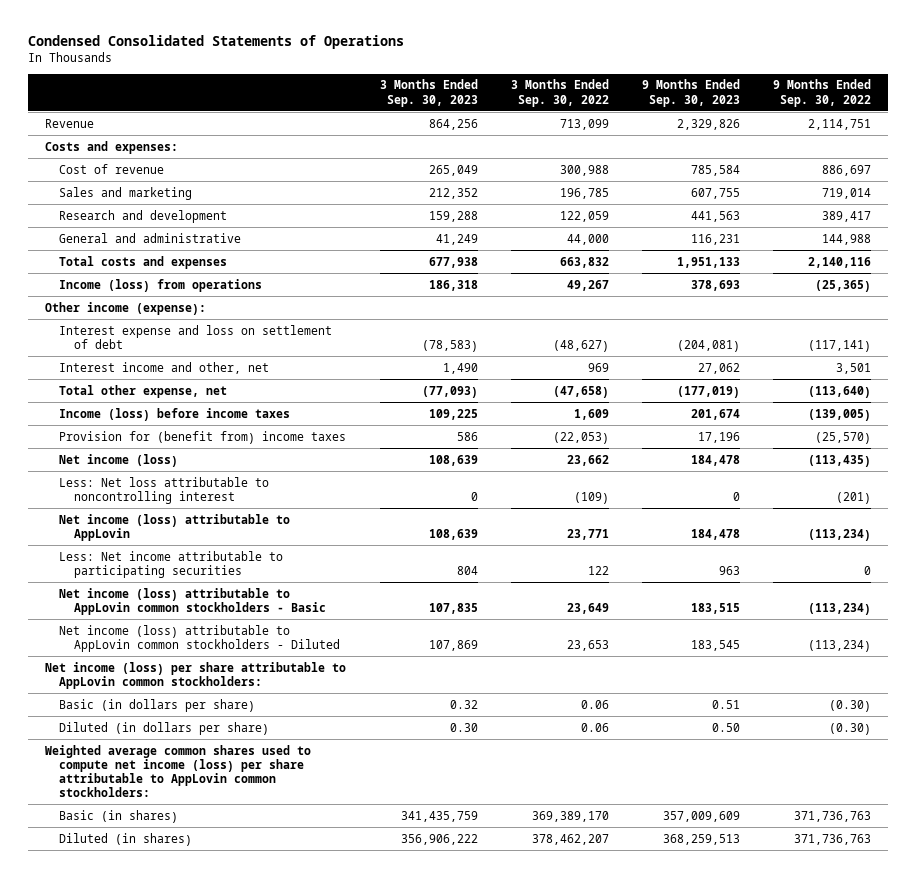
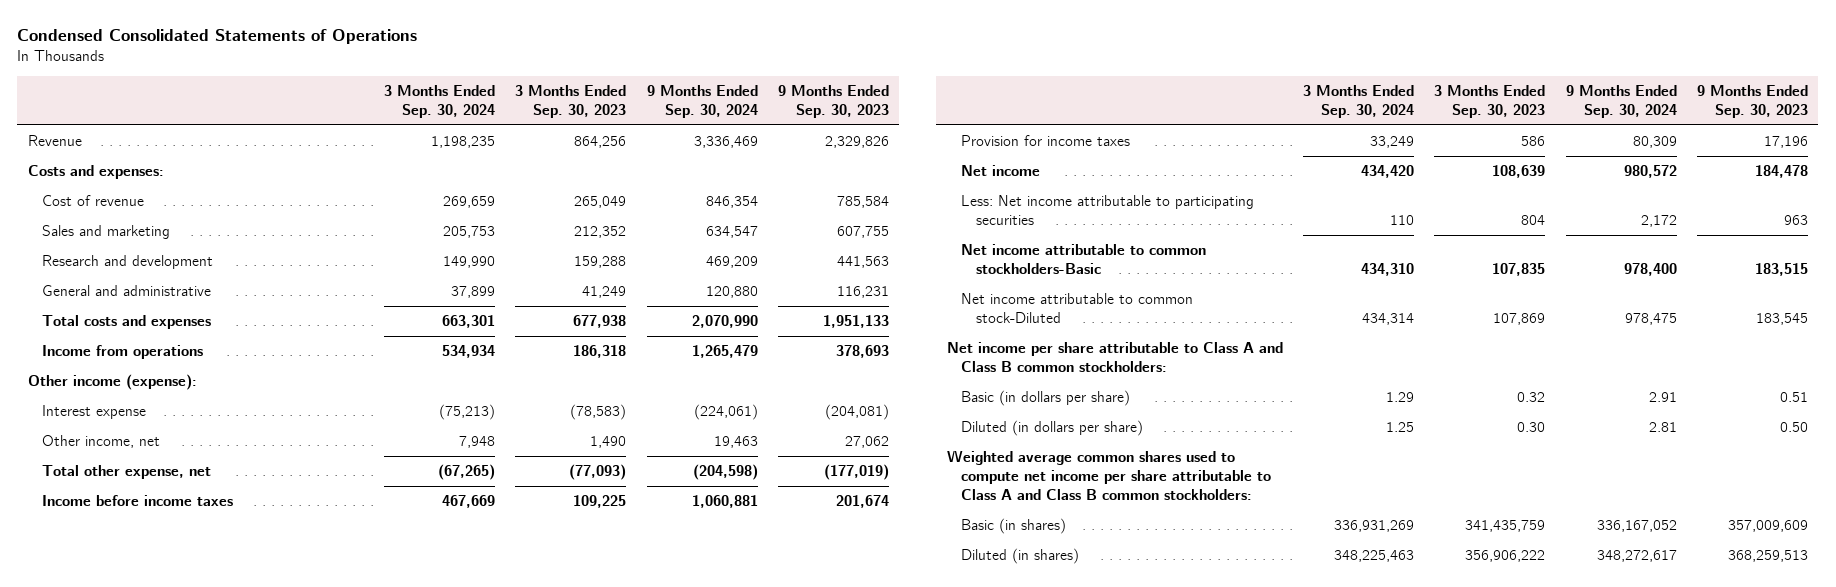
- | 3 Months Ended Sep. 30, 2023 | 3 Months Ended Sep. 30, 2022 | 9 Months Ended Sep. 30, 2023 | 9 Months Ended Sep. 30, 2022
+ | 3 Months Ended Sep. 30, 2024 | 3 Months Ended Sep. 30, 2023 | 9 Months Ended Sep. 30, 2024 | 9 Months Ended Sep. 30, 2023
- Income (loss) from operations | 186,318 | 49,267 | 378,693 | (25,365)
+ Income from operations | 534,934 | 186,318 | 1,265,479 | 378,693
- Interest expense and loss on settlement of debt | (78,583) | (48,627) | (204,081) | (117,141)
- Interest income and other, net | 1,490 | 969 | 27,062 | 3,501
+ Interest expense | (75,213) | (78,583) | (224,061) | (204,081)
+ Other income, net | 7,948 | 1,490 | 19,463 | 27,062
- Income (loss) before income taxes | 109,225 | 1,609 | 201,674 | (139,005)
- Provision for (benefit from) income taxes | 586 | (22,053) | 17,196 | (25,570)
- Net income (loss) | 108,639 | 23,662 | 184,478 | (113,435)
- Less: Net loss attributable to noncontrolling interest | 0 | (109) | 0 | (201)
- Net income (loss) attributable to AppLovin | 108,639 | 23,771 | 184,478 | (113,234)
+ Income before income taxes | 467,669 | 109,225 | 1,060,881 | 201,674
+ Provision for income taxes | 33,249 | 586 | 80,309 | 17,196
+ Net income | 434,420 | 108,639 | 980,572 | 184,478
- Net income (loss) attributable to AppLovin common stockholders - Basic | 107,835 | 23,649 | 183,515 | (113,234)
- Net income (loss) attributable to AppLovin common stockholders - Diluted | 107,869 | 23,653 | 183,545 | (113,234)
- Net income (loss) per share attributable to AppLovin common stockholders:
+ Net income attributable to common stockholders-Basic | 434,310 | 107,835 | 978,400 | 183,515
+ Net income attributable to common stock-Diluted | 434,314 | 107,869 | 978,475 | 183,545
+ Net income per share attributable to Class A and Class B common stockholders:
- Weighted average common shares used to compute net income (loss) per share attributable to AppLovin common stockholders:
+ Weighted average common shares used to compute net income per share attributable to Class A and Class B common stockholders:

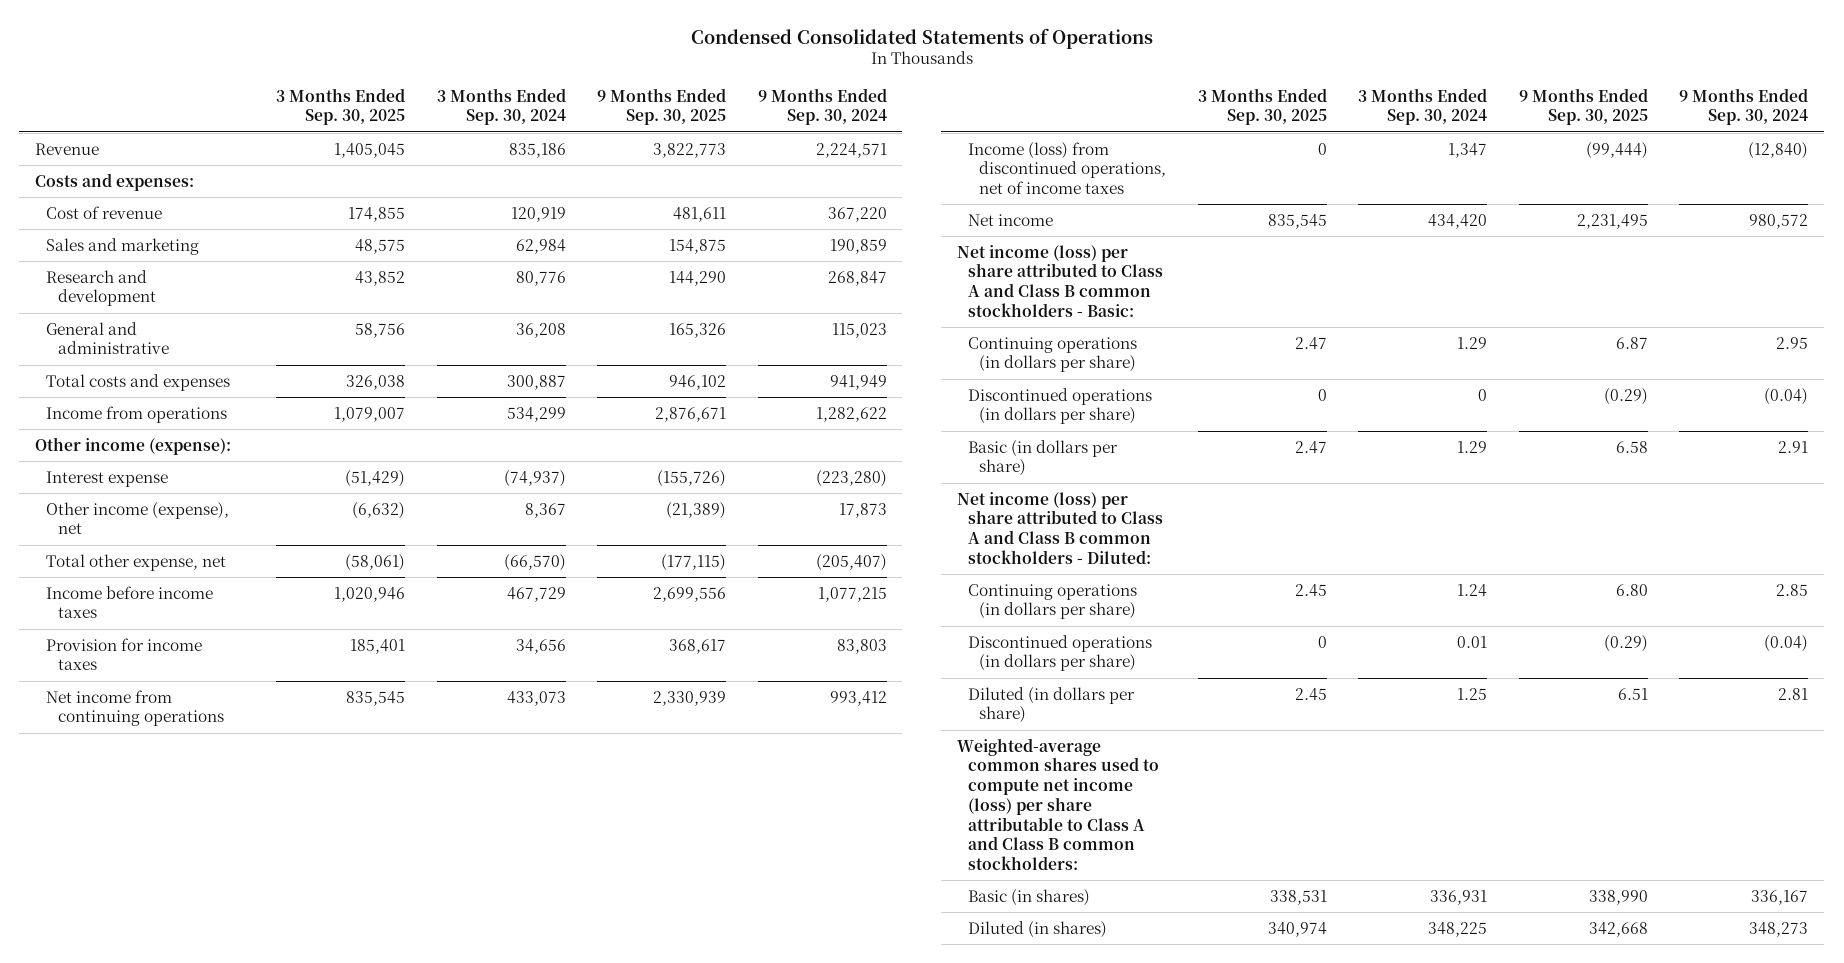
- | 3 Months Ended Sep. 30, 2024 | 3 Months Ended Sep. 30, 2023 | 9 Months Ended Sep. 30, 2024 | 9 Months Ended Sep. 30, 2023
+ | 3 Months Ended Sep. 30, 2025 | 3 Months Ended Sep. 30, 2024 | 9 Months Ended Sep. 30, 2025 | 9 Months Ended Sep. 30, 2024
- Revenue | 1,198,235 | 864,256 | 3,336,469 | 2,329,826
+ Revenue | 1,405,045 | 835,186 | 3,822,773 | 2,224,571
- Cost of revenue | 269,659 | 265,049 | 846,354 | 785,584
- Sales and marketing | 205,753 | 212,352 | 634,547 | 607,755
- Research and development | 149,990 | 159,288 | 469,209 | 441,563
- General and administrative | 37,899 | 41,249 | 120,880 | 116,231
- Total costs and expenses | 663,301 | 677,938 | 2,070,990 | 1,951,133
- Income from operations | 534,934 | 186,318 | 1,265,479 | 378,693
+ Cost of revenue | 174,855 | 120,919 | 481,611 | 367,220
+ Sales and marketing | 48,575 | 62,984 | 154,875 | 190,859
+ Research and development | 43,852 | 80,776 | 144,290 | 268,847
+ General and administrative | 58,756 | 36,208 | 165,326 | 115,023
+ Total costs and expenses | 326,038 | 300,887 | 946,102 | 941,949
+ Income from operations | 1,079,007 | 534,299 | 2,876,671 | 1,282,622
- Interest expense | (75,213) | (78,583) | (224,061) | (204,081)
- Other income, net | 7,948 | 1,490 | 19,463 | 27,062
- Total other expense, net | (67,265) | (77,093) | (204,598) | (177,019)
- Income before income taxes | 467,669 | 109,225 | 1,060,881 | 201,674
- Provision for income taxes | 33,249 | 586 | 80,309 | 17,196
+ Interest expense | (51,429) | (74,937) | (155,726) | (223,280)
+ Other income (expense), net | (6,632) | 8,367 | (21,389) | 17,873
+ Total other expense, net | (58,061) | (66,570) | (177,115) | (205,407)
+ Income before income taxes | 1,020,946 | 467,729 | 2,699,556 | 1,077,215
+ Provision for income taxes | 185,401 | 34,656 | 368,617 | 83,803
+ Net income from continuing operations | 835,545 | 433,073 | 2,330,939 | 993,412
+ Income (loss) from discontinued operations, net of income taxes | 0 | 1,347 | (99,444) | (12,840)
- Less: Net income attributable to participating securities | 110 | 804 | 2,172 | 963
- Net income attributable to common stockholders-Basic | 434,310 | 107,835 | 978,400 | 183,515
- Net income attributable to common stock-Diluted | 434,314 | 107,869 | 978,475 | 183,545
- Net income per share attributable to Class A and Class B common stockholders:
+ Net income (loss) per share attributed to Class A and Class B common stockholders - Basic:
+ Continuing operations (in dollars per share) | 2.47 | 1.29 | 6.87 | 2.95
+ Discontinued operations (in dollars per share) | 0 | 0 | (0.29) | (0.04)
+ Net income (loss) per share attributed to Class A and Class B common stockholders - Diluted:
+ Continuing operations (in dollars per share) | 2.45 | 1.24 | 6.80 | 2.85
+ Discontinued operations (in dollars per share) | 0 | 0.01 | (0.29) | (0.04)
- Weighted average common shares used to compute net income per share attributable to Class A and Class B common stockholders:
- Basic (in shares) | 336,931,269 | 341,435,759 | 336,167,052 | 357,009,609
- Diluted (in shares) | 348,225,463 | 356,906,222 | 348,272,617 | 368,259,513
+ Weighted-average common shares used to compute net income (loss) per share attributable to Class A and Class B common stockholders:
+ Basic (in shares) | 338,531 | 336,931 | 338,990 | 336,167
+ Diluted (in shares) | 340,974 | 348,225 | 342,668 | 348,273

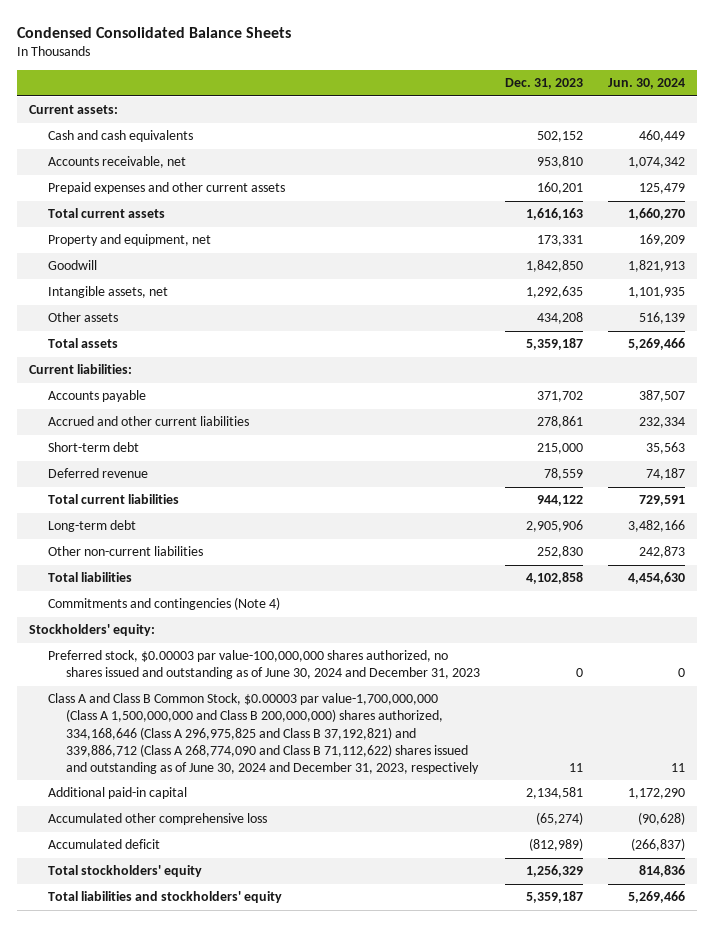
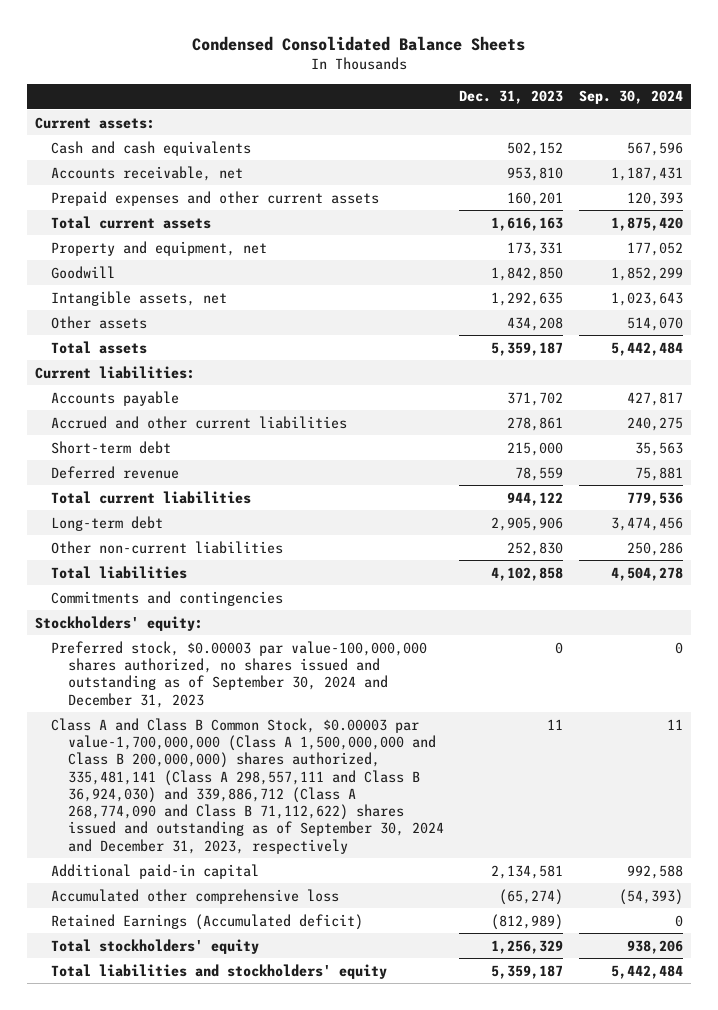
- | Dec. 31, 2023 | Jun. 30, 2024
+ | Dec. 31, 2023 | Sep. 30, 2024
- Commitments and contingencies (Note 4)
+ Commitments and contingencies
- Preferred stock, $0.00003 par value-100,000,000 shares authorized, no shares issued and outstanding as of June 30, 2024 and December 31, 2023 | 0 | 0
- Class A and Class B Common Stock, $0.00003 par value-1,700,000,000 (Class A 1,500,000,000 and Class B 200,000,000) shares authorized, 334,168,646 (Class A 296,975,825 and Class B 37,192,821) and 339,886,712 (Class A 268,774,090 and Class B 71,112,622) shares issued and outstanding as of June 30, 2024 and December 31, 2023, respectively | 11 | 11
+ Preferred stock, $0.00003 par value-100,000,000 shares authorized, no shares issued and outstanding as of September 30, 2024 and December 31, 2023 | 0 | 0
+ Class A and Class B Common Stock, $0.00003 par value-1,700,000,000 (Class A 1,500,000,000 and Class B 200,000,000) shares authorized, 335,481,141 (Class A 298,557,111 and Class B 36,924,030) and 339,886,712 (Class A 268,774,090 and Class B 71,112,622) shares issued and outstanding as of September 30, 2024 and December 31, 2023, respectively | 11 | 11
- Accumulated deficit | (812,989) | (266,837)
+ Retained Earnings (Accumulated deficit) | (812,989) | 0

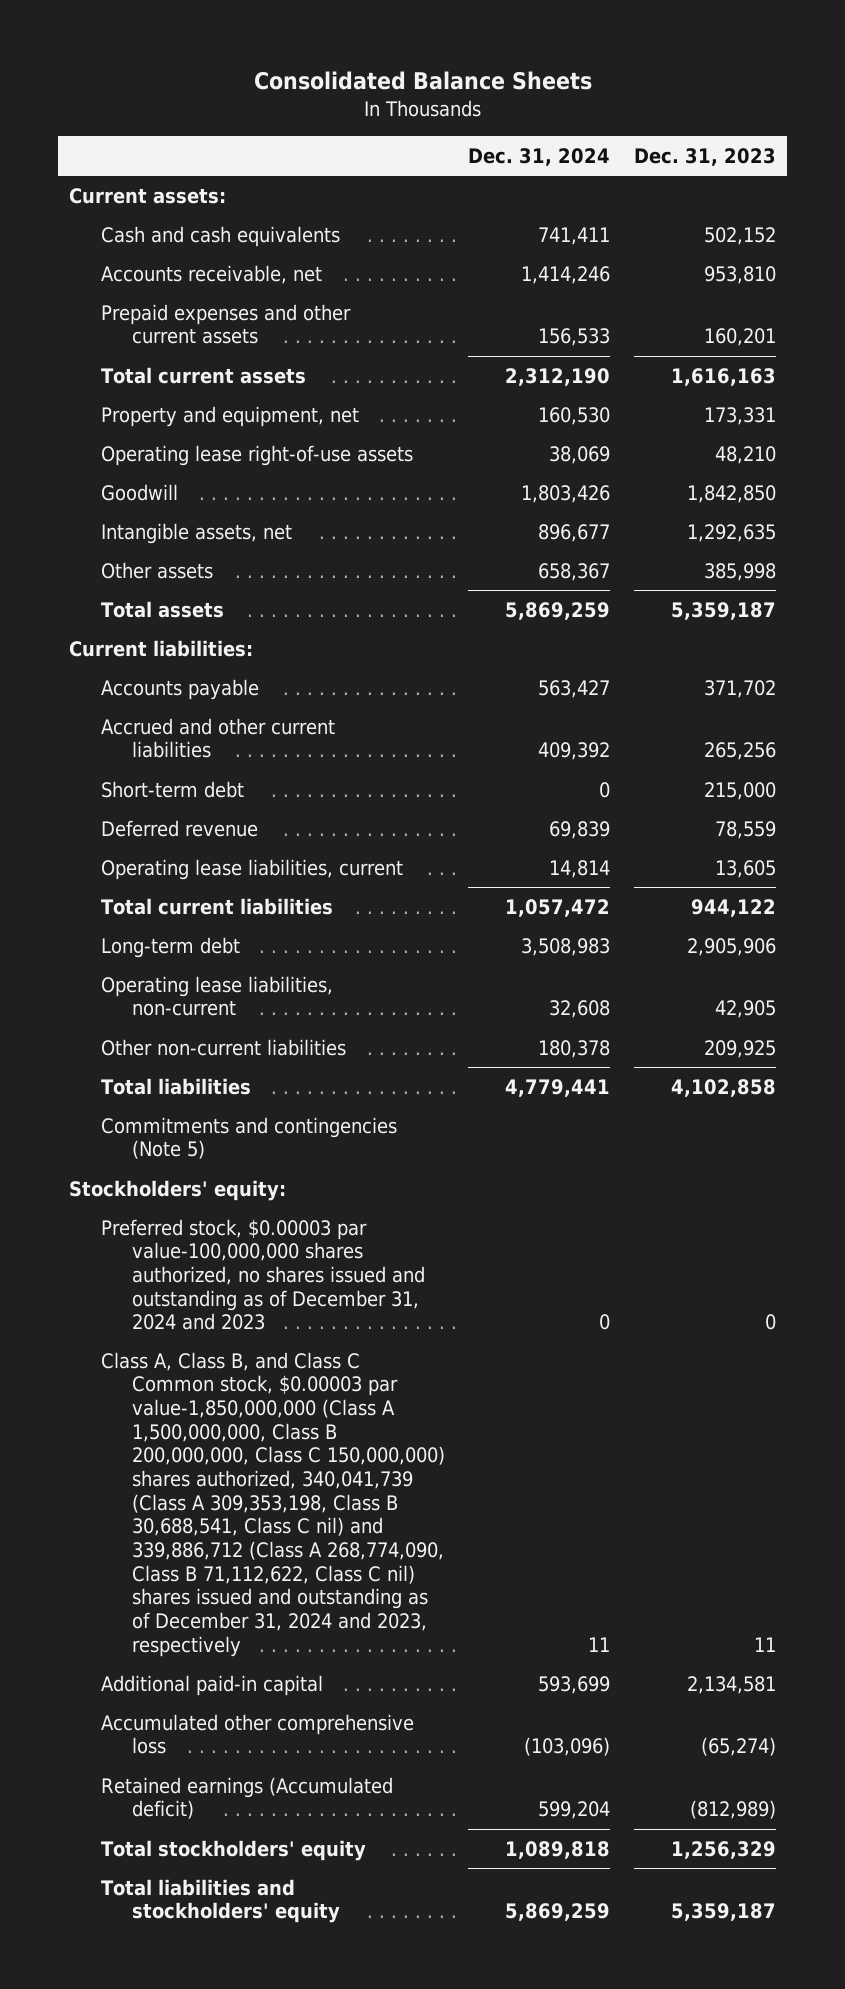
- Condensed Consolidated Balance Sheets
+ Consolidated Balance Sheets
- | Dec. 31, 2023 | Sep. 30, 2024
+ | Dec. 31, 2024 | Dec. 31, 2023
+ Operating lease right-of-use assets | 38,069 | 48,210
- Other assets | 434,208 | 514,070
+ Other assets | 658,367 | 385,998
- Accrued and other current liabilities | 278,861 | 240,275
+ Accrued and other current liabilities | 409,392 | 265,256
+ Operating lease liabilities, current | 14,814 | 13,605
- Other non-current liabilities | 252,830 | 250,286
+ Operating lease liabilities, non-current | 32,608 | 42,905
+ Other non-current liabilities | 180,378 | 209,925
- Commitments and contingencies
+ Commitments and contingencies (Note 5)
- Preferred stock, $0.00003 par value-100,000,000 shares authorized, no shares issued and outstanding as of September 30, 2024 and December 31, 2023 | 0 | 0
- Class A and Class B Common Stock, $0.00003 par value-1,700,000,000 (Class A 1,500,000,000 and Class B 200,000,000) shares authorized, 335,481,141 (Class A 298,557,111 and Class B 36,924,030) and 339,886,712 (Class A 268,774,090 and Class B 71,112,622) shares issued and outstanding as of September 30, 2024 and December 31, 2023, respectively | 11 | 11
+ Preferred stock, $0.00003 par value-100,000,000 shares authorized, no shares issued and outstanding as of December 31, 2024 and 2023 | 0 | 0
+ Class A, Class B, and Class C Common stock, $0.00003 par value-1,850,000,000 (Class A 1,500,000,000, Class B 200,000,000, Class C 150,000,000) shares authorized, 340,041,739 (Class A 309,353,198, Class B 30,688,541, Class C nil) and 339,886,712 (Class A 268,774,090, Class B 71,112,622, Class C nil) shares issued and outstanding as of December 31, 2024 and 2023, respectively | 11 | 11
- Retained Earnings (Accumulated deficit) | (812,989) | 0
+ Retained earnings (Accumulated deficit) | 599,204 | (812,989)

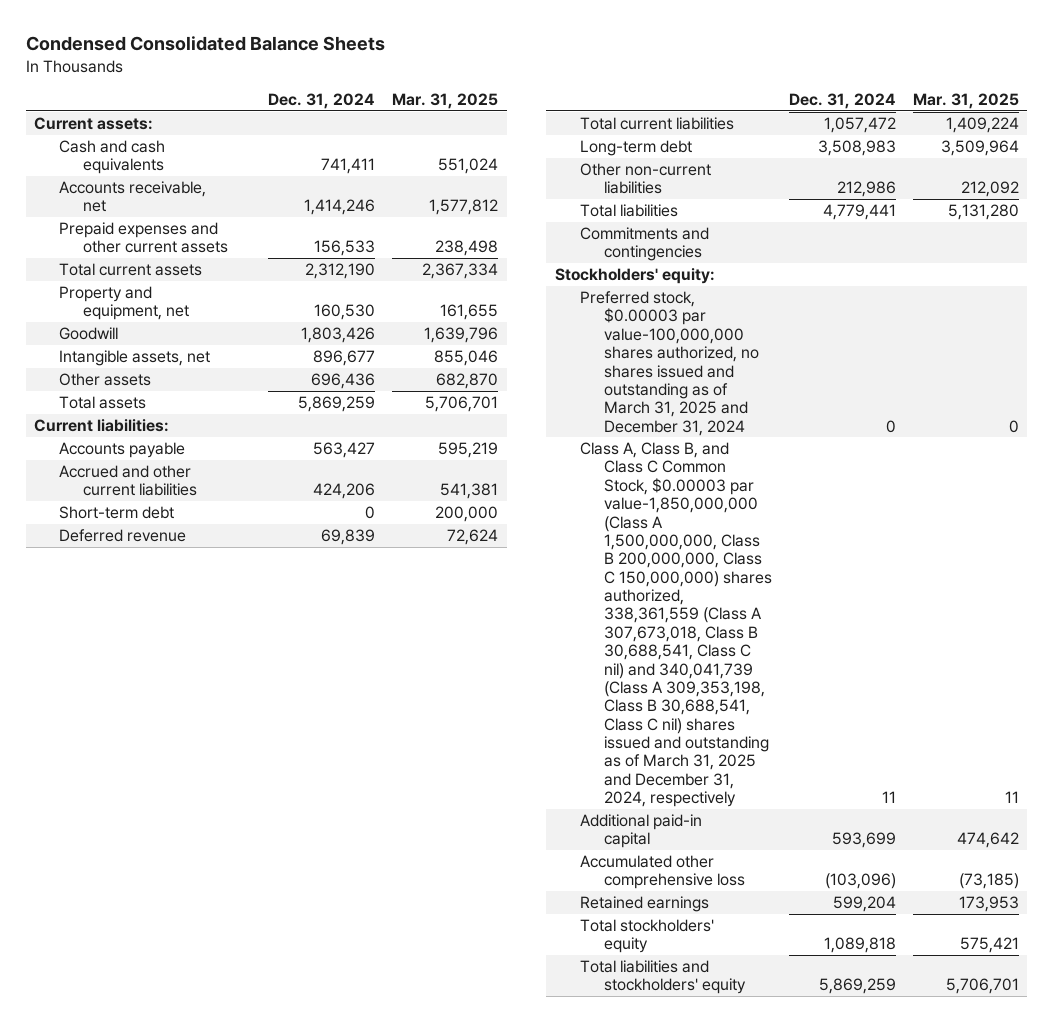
- Consolidated Balance Sheets
+ Condensed Consolidated Balance Sheets
- | Dec. 31, 2024 | Dec. 31, 2023
+ | Dec. 31, 2024 | Mar. 31, 2025
- Operating lease right-of-use assets | 38,069 | 48,210
- Other assets | 658,367 | 385,998
+ Other assets | 696,436 | 682,870
- Accrued and other current liabilities | 409,392 | 265,256
+ Accrued and other current liabilities | 424,206 | 541,381
- Operating lease liabilities, current | 14,814 | 13,605
- Operating lease liabilities, non-current | 32,608 | 42,905
- Other non-current liabilities | 180,378 | 209,925
+ Other non-current liabilities | 212,986 | 212,092
- Commitments and contingencies (Note 5)
+ Commitments and contingencies
- Preferred stock, $0.00003 par value-100,000,000 shares authorized, no shares issued and outstanding as of December 31, 2024 and 2023 | 0 | 0
- Class A, Class B, and Class C Common stock, $0.00003 par value-1,850,000,000 (Class A 1,500,000,000, Class B 200,000,000, Class C 150,000,000) shares authorized, 340,041,739 (Class A 309,353,198, Class B 30,688,541, Class C nil) and 339,886,712 (Class A 268,774,090, Class B 71,112,622, Class C nil) shares issued and outstanding as of December 31, 2024 and 2023, respectively | 11 | 11
+ Preferred stock, $0.00003 par value-100,000,000 shares authorized, no shares issued and outstanding as of March 31, 2025 and December 31, 2024 | 0 | 0
+ Class A, Class B, and Class C Common Stock, $0.00003 par value-1,850,000,000 (Class A 1,500,000,000, Class B 200,000,000, Class C 150,000,000) shares authorized, 338,361,559 (Class A 307,673,018, Class B 30,688,541, Class C nil) and 340,041,739 (Class A 309,353,198, Class B 30,688,541, Class C nil) shares issued and outstanding as of March 31, 2025 and December 31, 2024, respectively | 11 | 11
- Retained earnings (Accumulated deficit) | 599,204 | (812,989)
+ Retained earnings | 599,204 | 173,953

